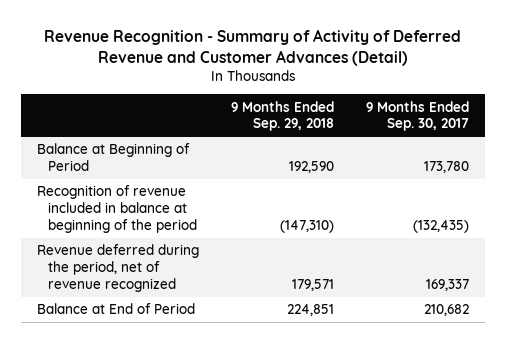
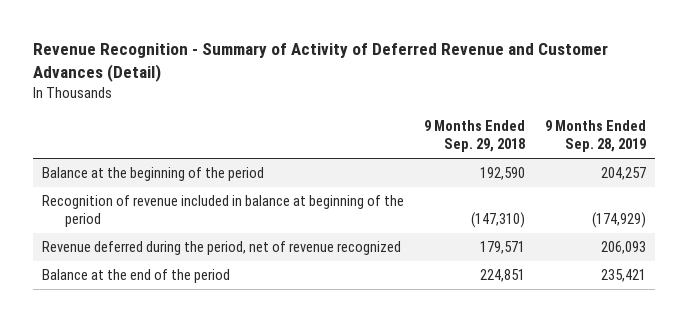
- | 9 Months Ended Sep. 29, 2018 | 9 Months Ended Sep. 30, 2017
+ | 9 Months Ended Sep. 29, 2018 | 9 Months Ended Sep. 28, 2019
- Balance at Beginning of Period | 192,590 | 173,780
+ Balance at the beginning of the period | 192,590 | 204,257
- Balance at End of Period | 224,851 | 210,682
+ Balance at the end of the period | 224,851 | 235,421

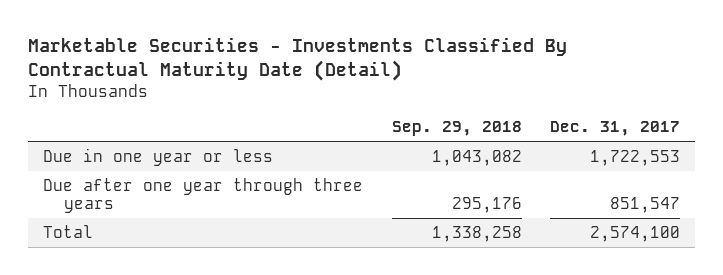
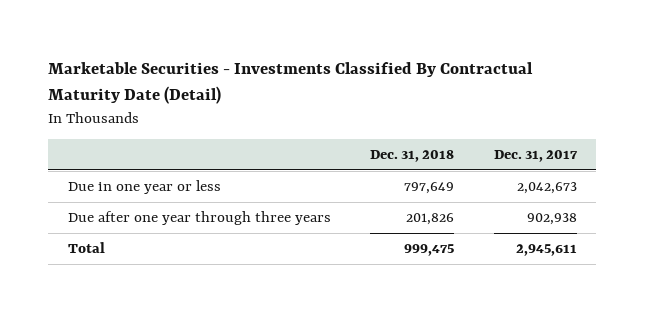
- | Sep. 29, 2018 | Dec. 31, 2017
+ | Dec. 31, 2018 | Dec. 31, 2017
- Due in one year or less | 1,043,082 | 1,722,553
- Due after one year through three years | 295,176 | 851,547
- Total | 1,338,258 | 2,574,100
+ Due in one year or less | 797,649 | 2,042,673
+ Due after one year through three years | 201,826 | 902,938
+ Total | 999,475 | 2,945,611

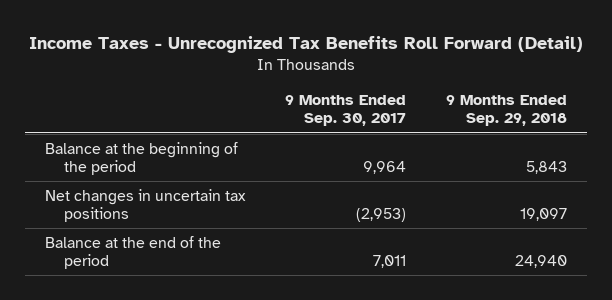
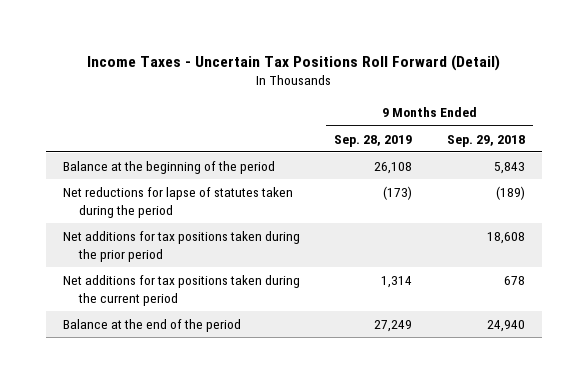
- Income Taxes - Unrecognized Tax Benefits Roll Forward (Detail)
+ Income Taxes - Uncertain Tax Positions Roll Forward (Detail)
- | 9 Months Ended Sep. 30, 2017 | 9 Months Ended Sep. 29, 2018
+ | 9 Months Ended Sep. 28, 2019 | 9 Months Ended Sep. 29, 2018
- Net changes in uncertain tax positions | (2,953) | 19,097
+ Net reductions for lapse of statutes taken during the period | (173) | (189)
+ Net additions for tax positions taken during the prior period | | 18,608
+ Net additions for tax positions taken during the current period | 1,314 | 678

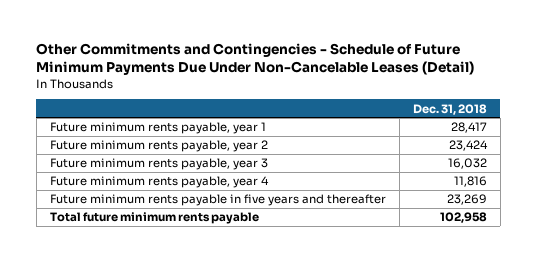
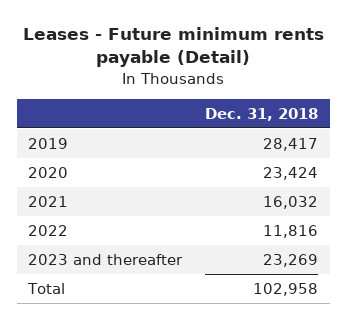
- Other Commitments and Contingencies - Schedule of Future Minimum Payments Due Under Non-Cancelable Leases (Detail)
+ Leases - Future minimum rents payable (Detail)
- Future minimum rents payable, year 1 | 28,417
- Future minimum rents payable, year 2 | 23,424
- Future minimum rents payable, year 3 | 16,032
- Future minimum rents payable, year 4 | 11,816
- Future minimum rents payable in five years and thereafter | 23,269
- Total future minimum rents payable | 102,958
+ 2019 | 28,417
+ 2020 | 23,424
+ 2021 | 16,032
+ 2022 | 11,816
+ 2023 and thereafter | 23,269
+ Total | 102,958

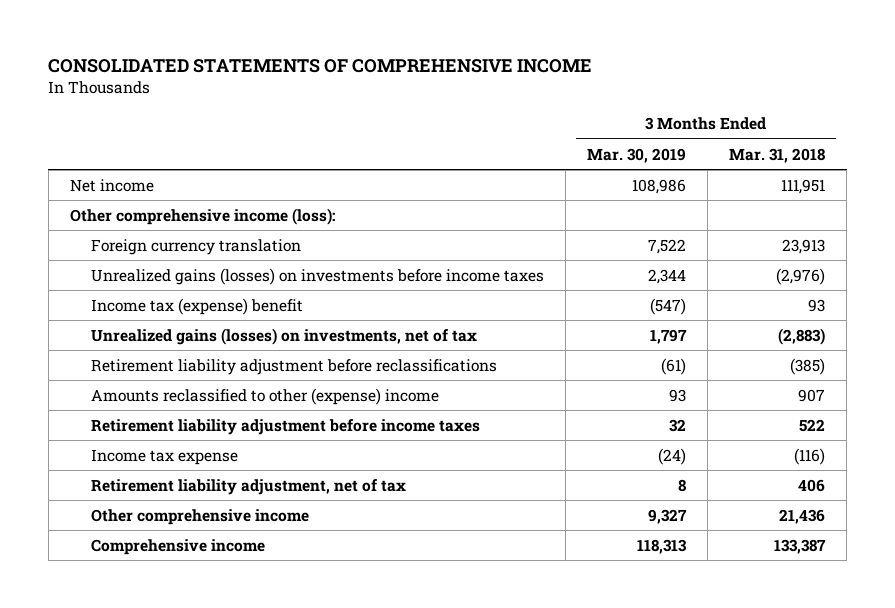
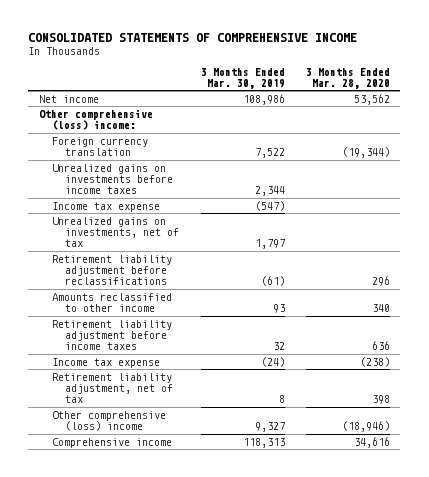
- | 3 Months Ended Mar. 30, 2019 | 3 Months Ended Mar. 31, 2018
+ | 3 Months Ended Mar. 30, 2019 | 3 Months Ended Mar. 28, 2020
- Other comprehensive income (loss):
+ Other comprehensive (loss) income:
- Unrealized gains (losses) on investments before income taxes | 2,344 | (2,976)
- Income tax (expense) benefit | (547) | 93
- Unrealized gains (losses) on investments, net of tax | 1,797 | (2,883)
+ Unrealized gains on investments before income taxes | 2,344 |
+ Income tax expense | (547) |
+ Unrealized gains on investments, net of tax | 1,797 |
- Amounts reclassified to other (expense) income | 93 | 907
+ Amounts reclassified to other income | 93 | 340
- Other comprehensive income | 9,327 | 21,436
+ Other comprehensive (loss) income | 9,327 | (18,946)

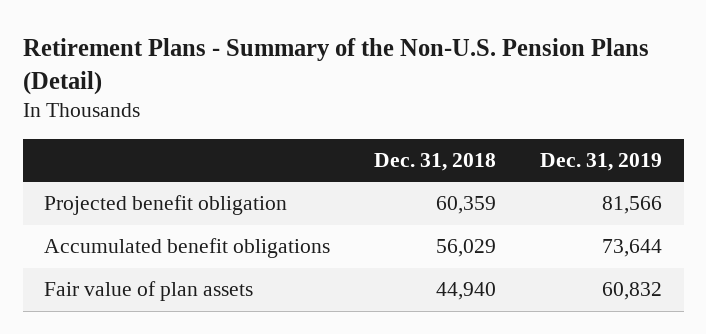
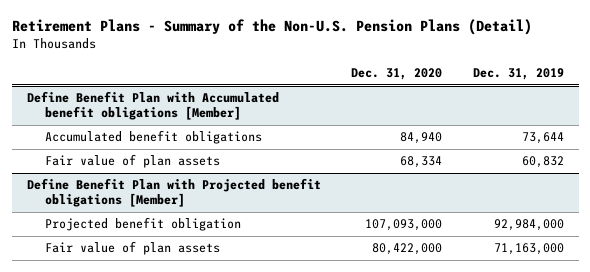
- | Dec. 31, 2018 | Dec. 31, 2019
+ | Dec. 31, 2020 | Dec. 31, 2019
- Projected benefit obligation | 60,359 | 81,566
+ Define Benefit Plan with Accumulated benefit obligations [Member]
+ Define Benefit Plan with Projected benefit obligations [Member]
+ Projected benefit obligation | 107,093,000 | 92,984,000
+ Fair value of plan assets | 80,422,000 | 71,163,000

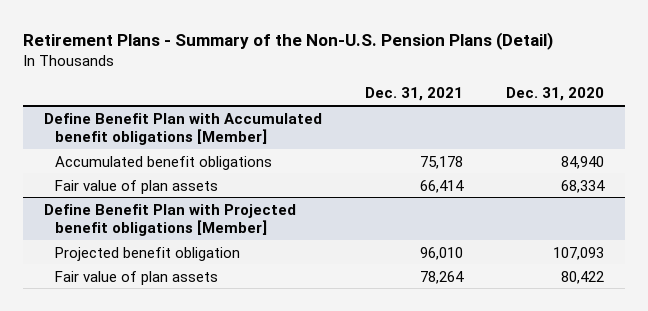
- | Dec. 31, 2020 | Dec. 31, 2019
+ | Dec. 31, 2021 | Dec. 31, 2020
@ Define Benefit Plan with Projected benefit obligations [Member]
- Projected benefit obligation | 107,093,000 | 92,984,000
- Fair value of plan assets | 80,422,000 | 71,163,000
+ Projected benefit obligation | 96,010 | 107,093
+ Fair value of plan assets | 78,264 | 80,422

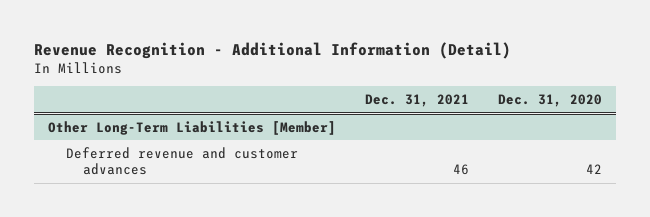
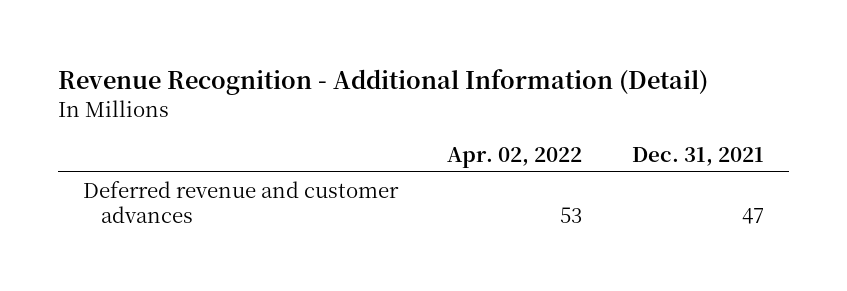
- | Dec. 31, 2021 | Dec. 31, 2020
+ | Apr. 02, 2022 | Dec. 31, 2021
- Other Long-Term Liabilities [Member]
- Deferred revenue and customer advances | 46 | 42
+ Deferred revenue and customer advances | 53 | 47

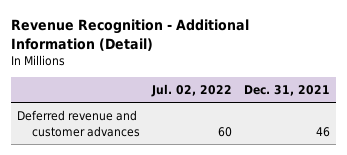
- | Apr. 02, 2022 | Dec. 31, 2021
+ | Jul. 02, 2022 | Dec. 31, 2021
- Deferred revenue and customer advances | 53 | 47
+ Deferred revenue and customer advances | 60 | 46

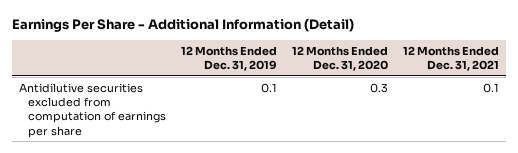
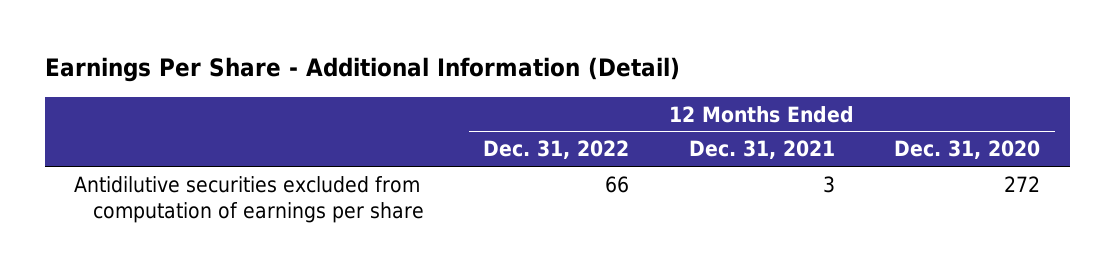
- | 12 Months Ended Dec. 31, 2019 | 12 Months Ended Dec. 31, 2020 | 12 Months Ended Dec. 31, 2021
+ | 12 Months Ended Dec. 31, 2022 | 12 Months Ended Dec. 31, 2021 | 12 Months Ended Dec. 31, 2020
- Antidilutive securities excluded from computation of earnings per share | 0.1 | 0.3 | 0.1
+ Antidilutive securities excluded from computation of earnings per share | 66 | 3 | 272

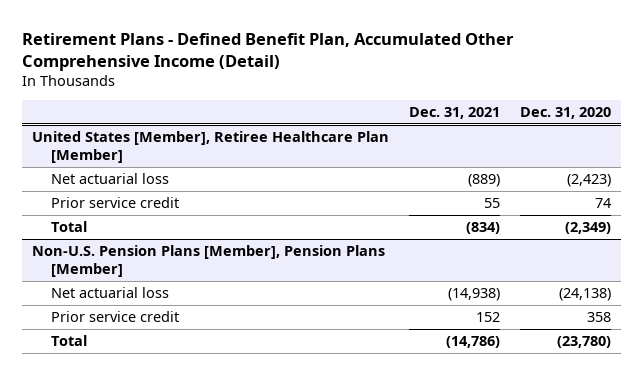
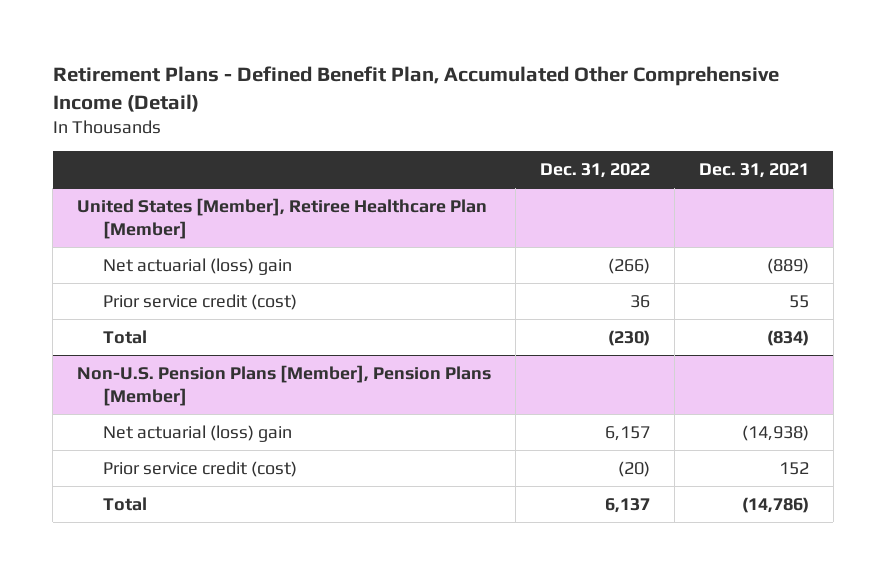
- | Dec. 31, 2021 | Dec. 31, 2020
+ | Dec. 31, 2022 | Dec. 31, 2021
@ United States [Member], Retiree Healthcare Plan [Member]
- Net actuarial loss | (889) | (2,423)
- Prior service credit | 55 | 74
+ Net actuarial (loss) gain | (266) | (889)
+ Prior service credit (cost) | 36 | 55
@ Non-U.S. Pension Plans [Member], Pension Plans [Member]
- Net actuarial loss | (14,938) | (24,138)
- Prior service credit | 152 | 358
+ Net actuarial (loss) gain | 6,157 | (14,938)
+ Prior service credit (cost) | (20) | 152

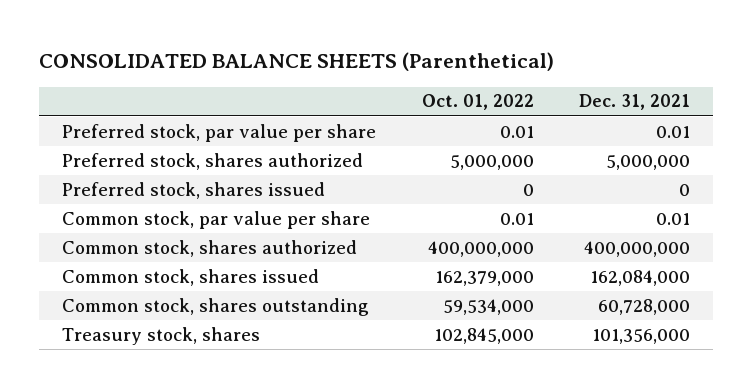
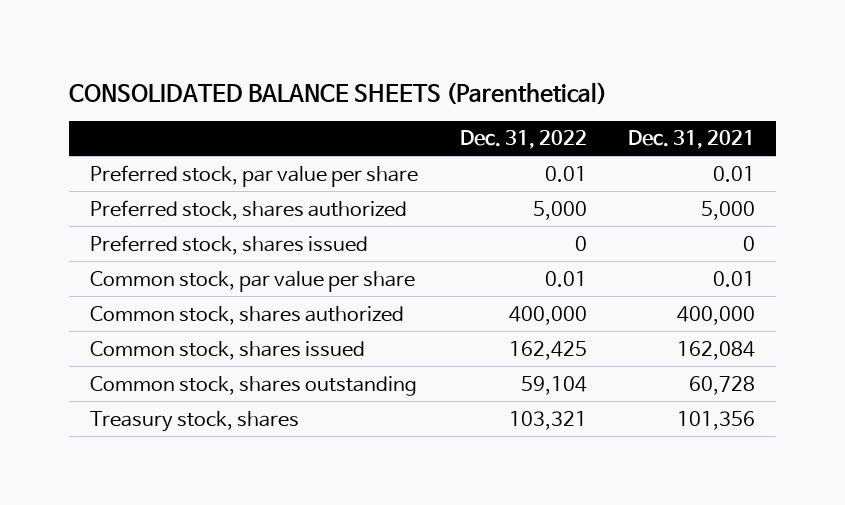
- | Oct. 01, 2022 | Dec. 31, 2021
+ | Dec. 31, 2022 | Dec. 31, 2021
- Preferred stock, shares authorized | 5,000,000 | 5,000,000
+ Preferred stock, shares authorized | 5,000 | 5,000
- Common stock, shares authorized | 400,000,000 | 400,000,000
- Common stock, shares issued | 162,379,000 | 162,084,000
- Common stock, shares outstanding | 59,534,000 | 60,728,000
- Treasury stock, shares | 102,845,000 | 101,356,000
+ Common stock, shares authorized | 400,000 | 400,000
+ Common stock, shares issued | 162,425 | 162,084
+ Common stock, shares outstanding | 59,104 | 60,728
+ Treasury stock, shares | 103,321 | 101,356

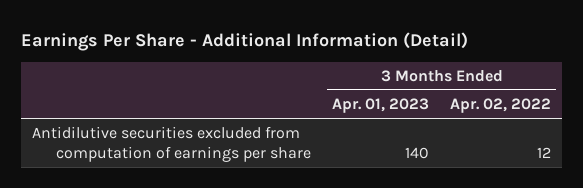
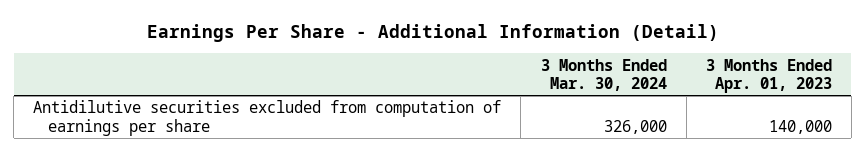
- | 3 Months Ended Apr. 01, 2023 | 3 Months Ended Apr. 02, 2022
+ | 3 Months Ended Mar. 30, 2024 | 3 Months Ended Apr. 01, 2023
- Antidilutive securities excluded from computation of earnings per share | 140 | 12
+ Antidilutive securities excluded from computation of earnings per share | 326,000 | 140,000

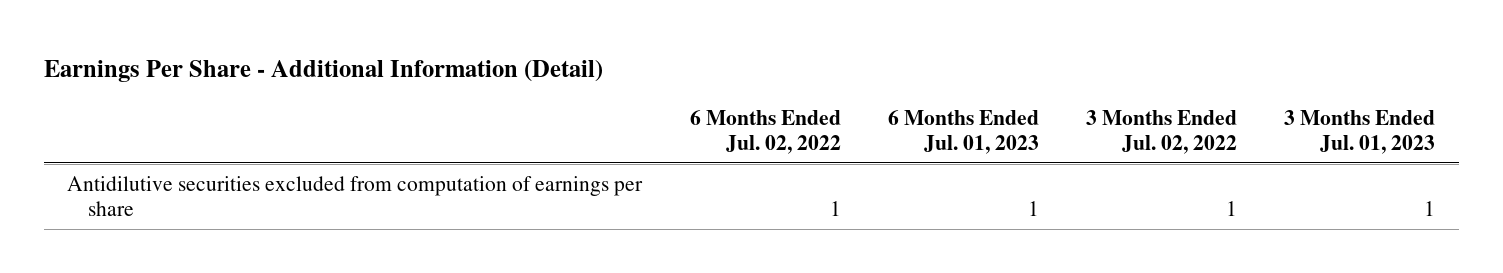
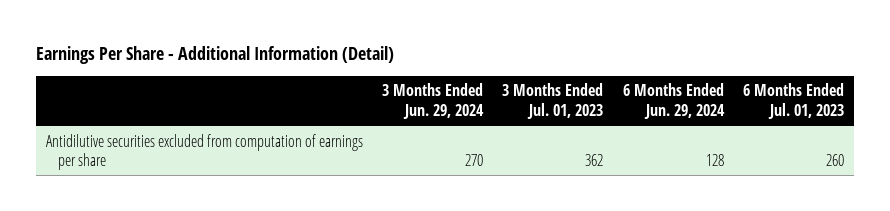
- | 6 Months Ended Jul. 02, 2022 | 6 Months Ended Jul. 01, 2023 | 3 Months Ended Jul. 02, 2022 | 3 Months Ended Jul. 01, 2023
+ | 3 Months Ended Jun. 29, 2024 | 3 Months Ended Jul. 01, 2023 | 6 Months Ended Jun. 29, 2024 | 6 Months Ended Jul. 01, 2023
- Antidilutive securities excluded from computation of earnings per share | 1 | 1 | 1 | 1
+ Antidilutive securities excluded from computation of earnings per share | 270 | 362 | 128 | 260

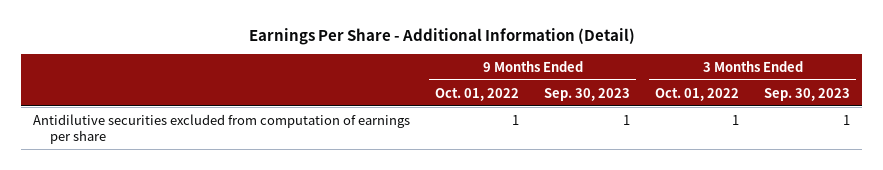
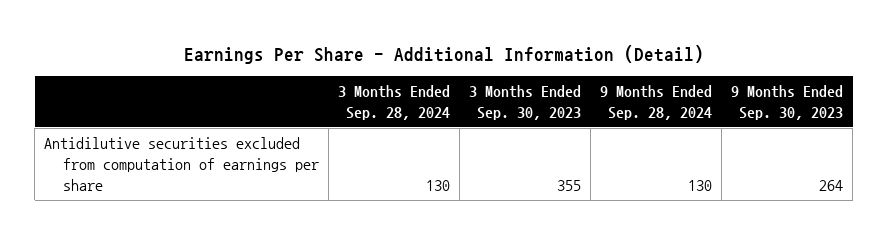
- | 9 Months Ended Oct. 01, 2022 | 9 Months Ended Sep. 30, 2023 | 3 Months Ended Oct. 01, 2022 | 3 Months Ended Sep. 30, 2023
+ | 3 Months Ended Sep. 28, 2024 | 3 Months Ended Sep. 30, 2023 | 9 Months Ended Sep. 28, 2024 | 9 Months Ended Sep. 30, 2023
- Antidilutive securities excluded from computation of earnings per share | 1 | 1 | 1 | 1
+ Antidilutive securities excluded from computation of earnings per share | 130 | 355 | 130 | 264

